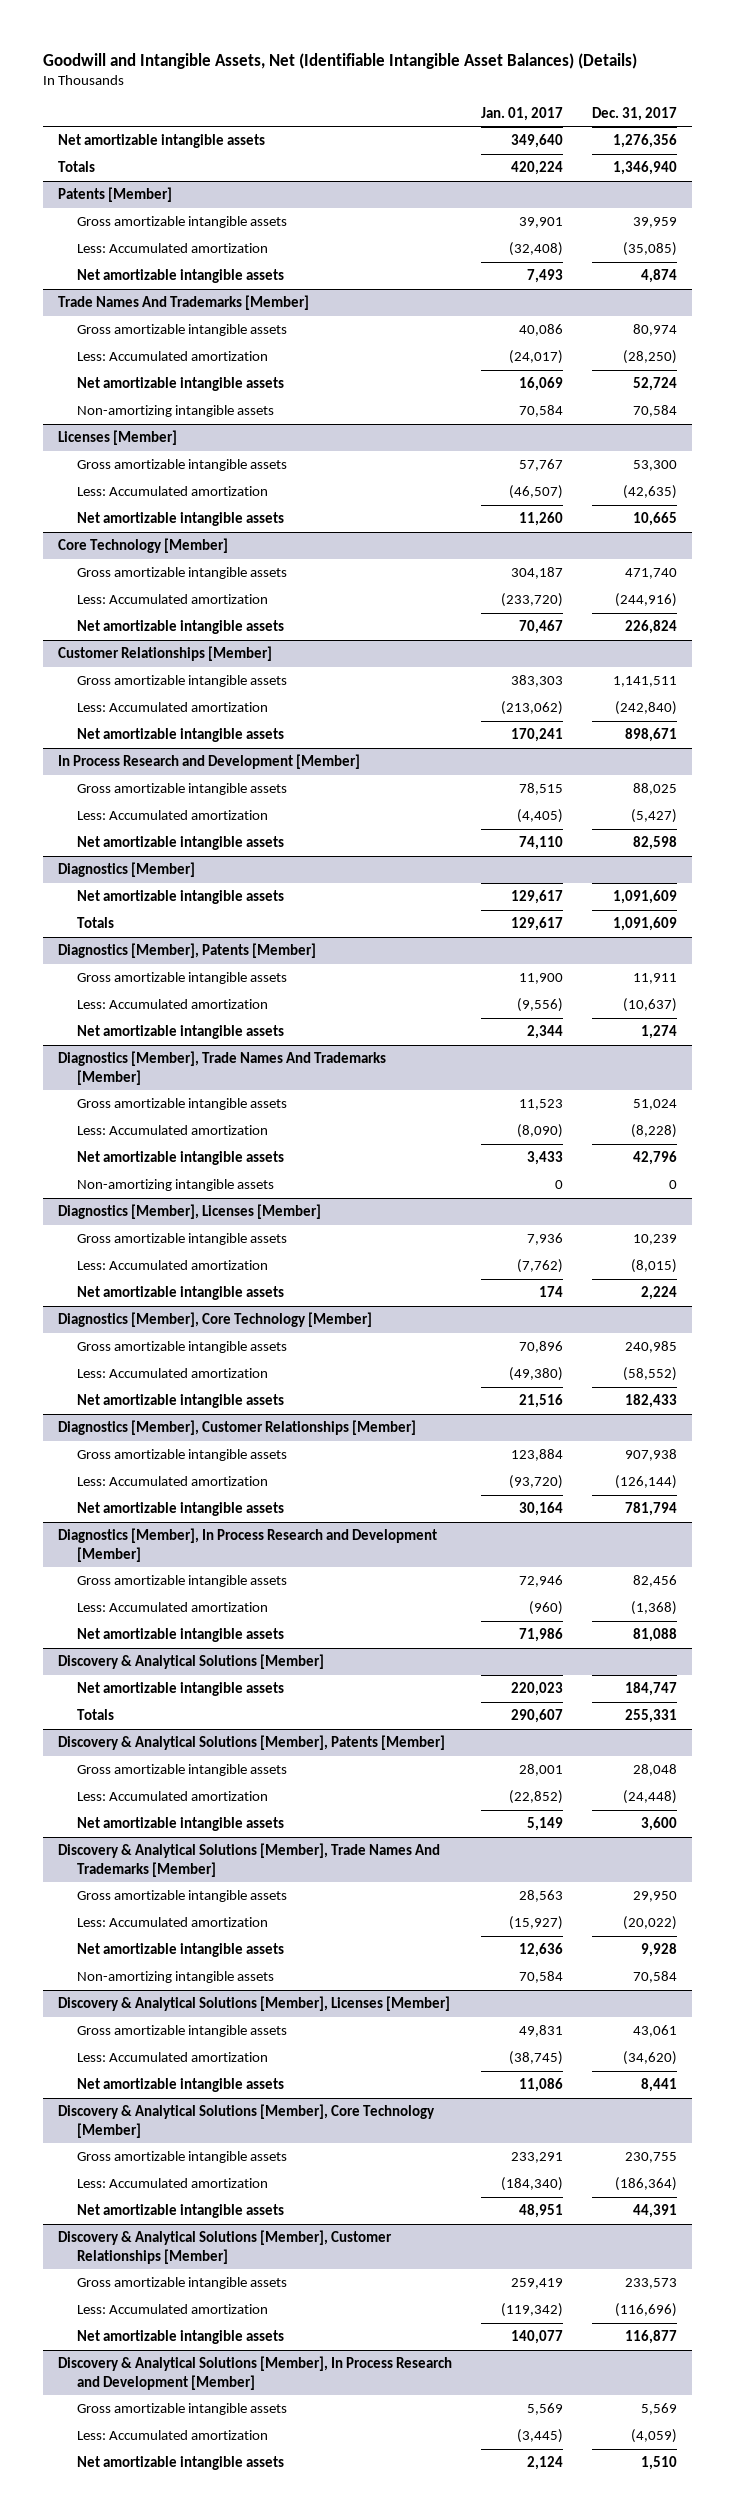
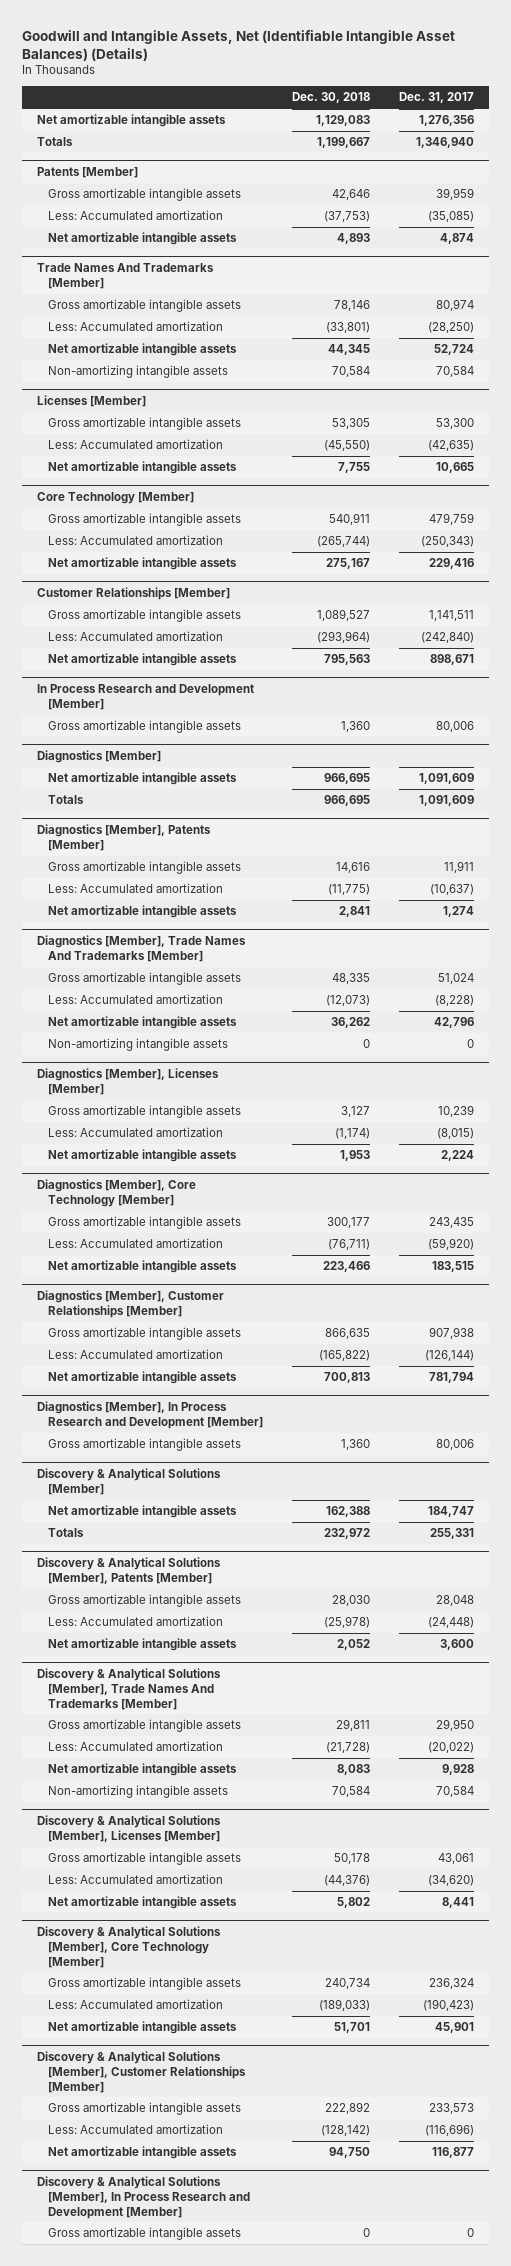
- | Jan. 01, 2017 | Dec. 31, 2017
+ | Dec. 30, 2018 | Dec. 31, 2017
@ Core Technology [Member]
- Gross amortizable intangible assets | 304,187 | 471,740
- Less: Accumulated amortization | (233,720) | (244,916)
- Net amortizable intangible assets | 70,467 | 226,824
+ Gross amortizable intangible assets | 540,911 | 479,759
+ Less: Accumulated amortization | (265,744) | (250,343)
+ Net amortizable intangible assets | 275,167 | 229,416
@ In Process Research and Development [Member]
- Gross amortizable intangible assets | 78,515 | 88,025
- Less: Accumulated amortization | (4,405) | (5,427)
- Net amortizable intangible assets | 74,110 | 82,598
+ Gross amortizable intangible assets | 1,360 | 80,006
@ Diagnostics [Member], Core Technology [Member]
- Gross amortizable intangible assets | 70,896 | 240,985
- Less: Accumulated amortization | (49,380) | (58,552)
- Net amortizable intangible assets | 21,516 | 182,433
+ Gross amortizable intangible assets | 300,177 | 243,435
+ Less: Accumulated amortization | (76,711) | (59,920)
+ Net amortizable intangible assets | 223,466 | 183,515
@ Diagnostics [Member], In Process Research and Development [Member]
- Gross amortizable intangible assets | 72,946 | 82,456
- Less: Accumulated amortization | (960) | (1,368)
- Net amortizable intangible assets | 71,986 | 81,088
+ Gross amortizable intangible assets | 1,360 | 80,006
@ Discovery & Analytical Solutions [Member], Core Technology [Member]
- Gross amortizable intangible assets | 233,291 | 230,755
- Less: Accumulated amortization | (184,340) | (186,364)
- Net amortizable intangible assets | 48,951 | 44,391
+ Gross amortizable intangible assets | 240,734 | 236,324
+ Less: Accumulated amortization | (189,033) | (190,423)
+ Net amortizable intangible assets | 51,701 | 45,901
@ Discovery & Analytical Solutions [Member], In Process Research and Development [Member]
- Gross amortizable intangible assets | 5,569 | 5,569
- Less: Accumulated amortization | (3,445) | (4,059)
- Net amortizable intangible assets | 2,124 | 1,510
+ Gross amortizable intangible assets | 0 | 0

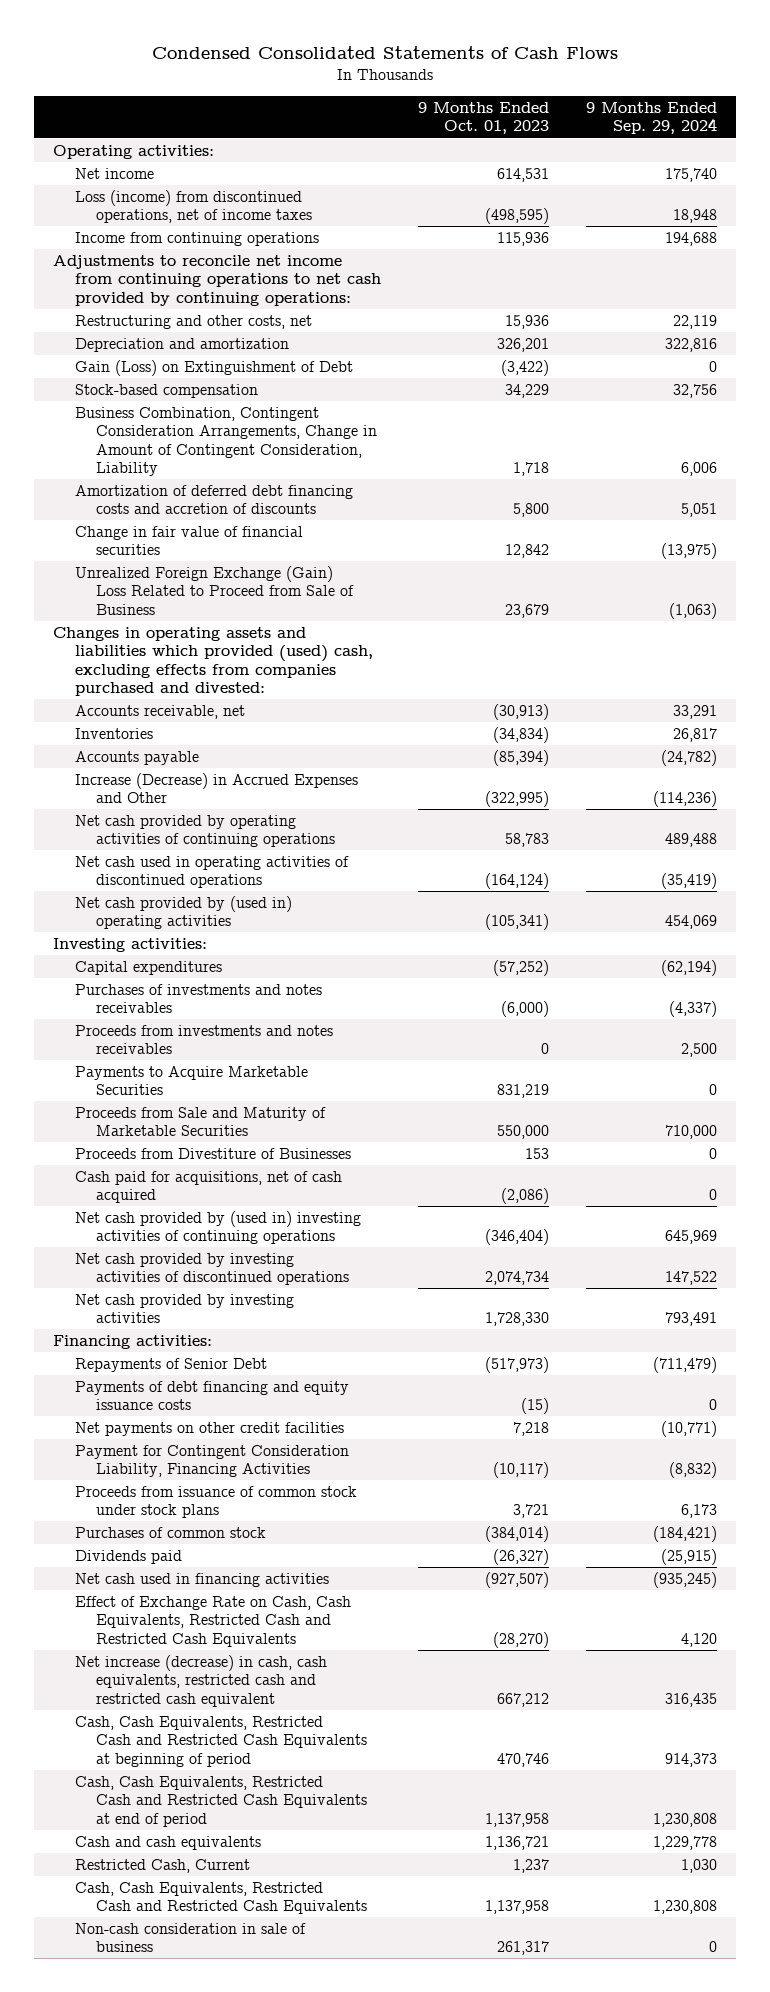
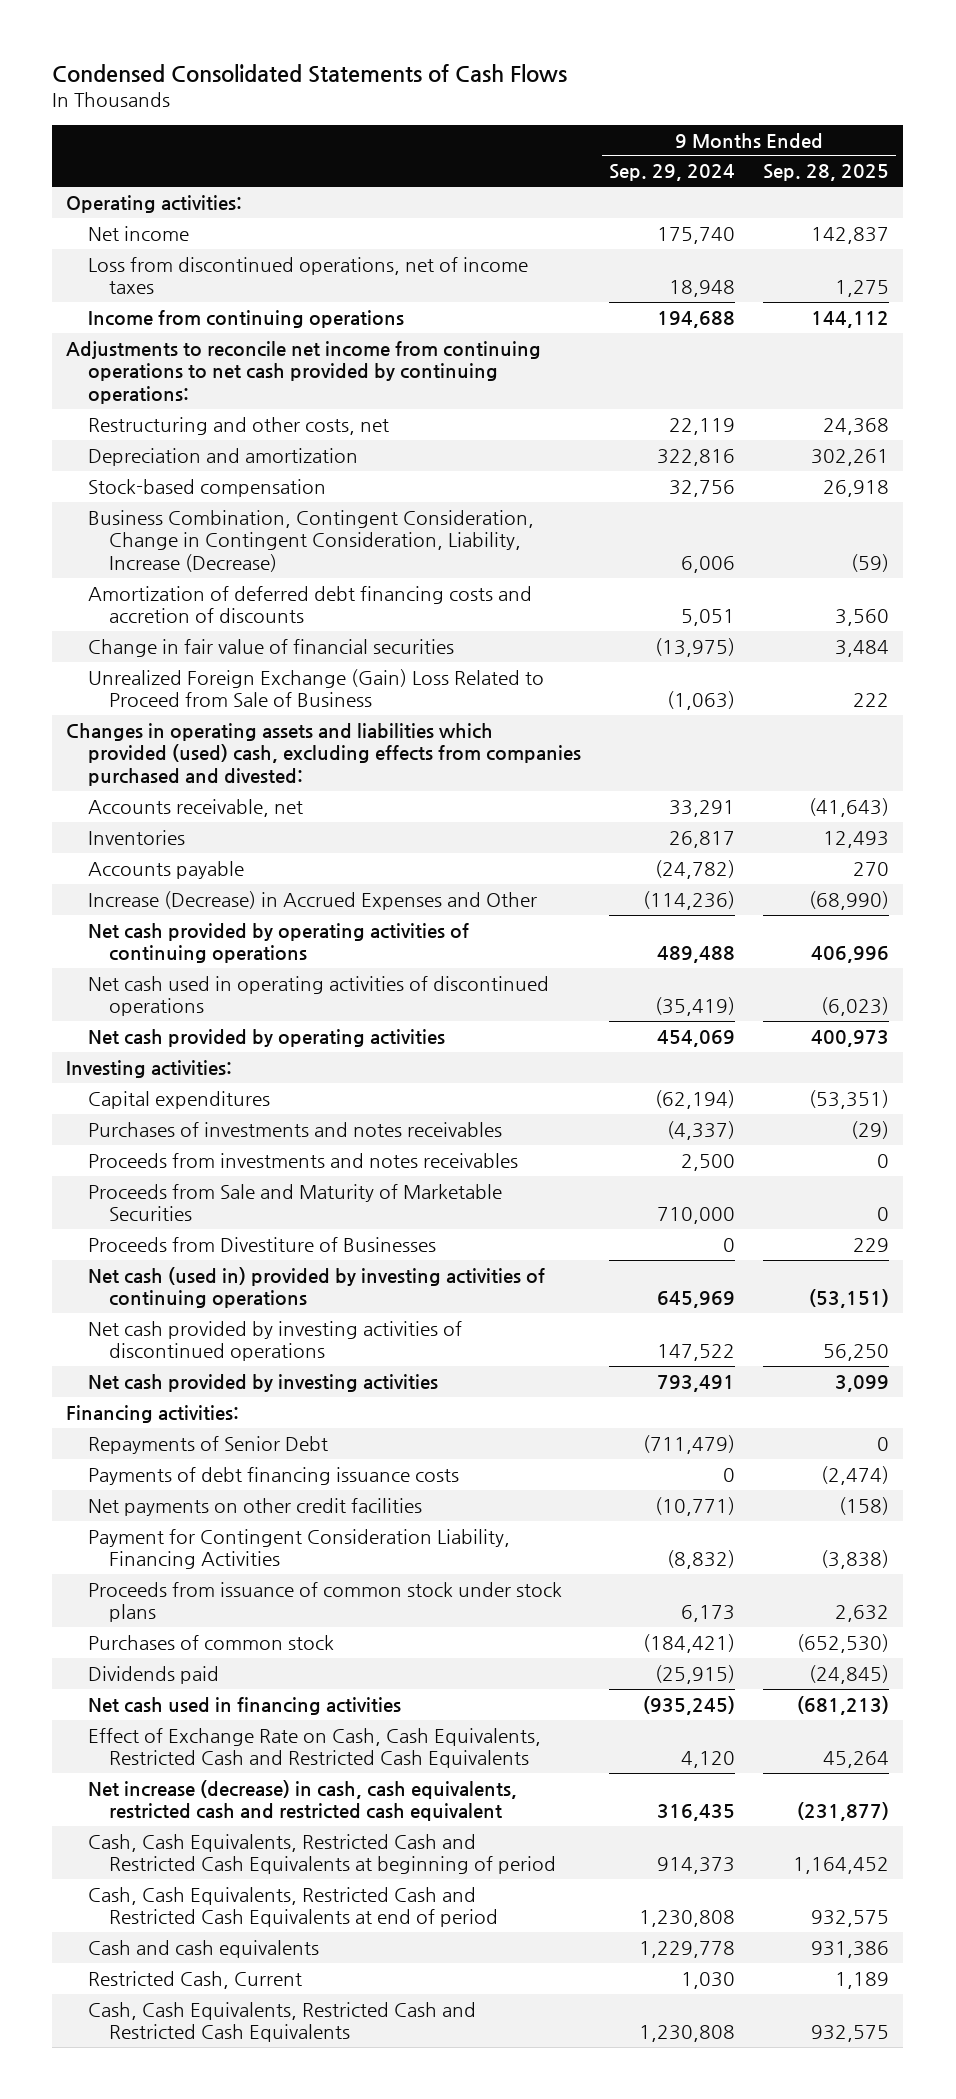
- | 9 Months Ended Oct. 01, 2023 | 9 Months Ended Sep. 29, 2024
+ | 9 Months Ended Sep. 29, 2024 | 9 Months Ended Sep. 28, 2025
- Loss (income) from discontinued operations, net of income taxes | (498,595) | 18,948
+ Loss from discontinued operations, net of income taxes | 18,948 | 1,275
- Gain (Loss) on Extinguishment of Debt | (3,422) | 0
- Business Combination, Contingent Consideration Arrangements, Change in Amount of Contingent Consideration, Liability | 1,718 | 6,006
+ Business Combination, Contingent Consideration, Change in Contingent Consideration, Liability, Increase (Decrease) | 6,006 | (59)
- Net cash provided by (used in) operating activities | (105,341) | 454,069
+ Net cash provided by operating activities | 454,069 | 400,973
- Payments to Acquire Marketable Securities | 831,219 | 0
- Cash paid for acquisitions, net of cash acquired | (2,086) | 0
- Net cash provided by (used in) investing activities of continuing operations | (346,404) | 645,969
+ Net cash (used in) provided by investing activities of continuing operations | 645,969 | (53,151)
- Payments of debt financing and equity issuance costs | (15) | 0
+ Payments of debt financing issuance costs | 0 | (2,474)
- Non-cash consideration in sale of business | 261,317 | 0

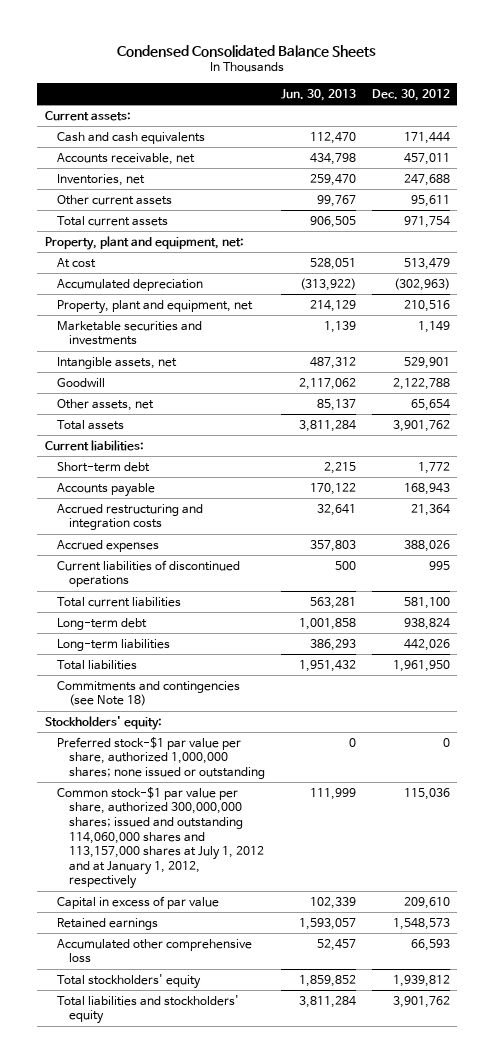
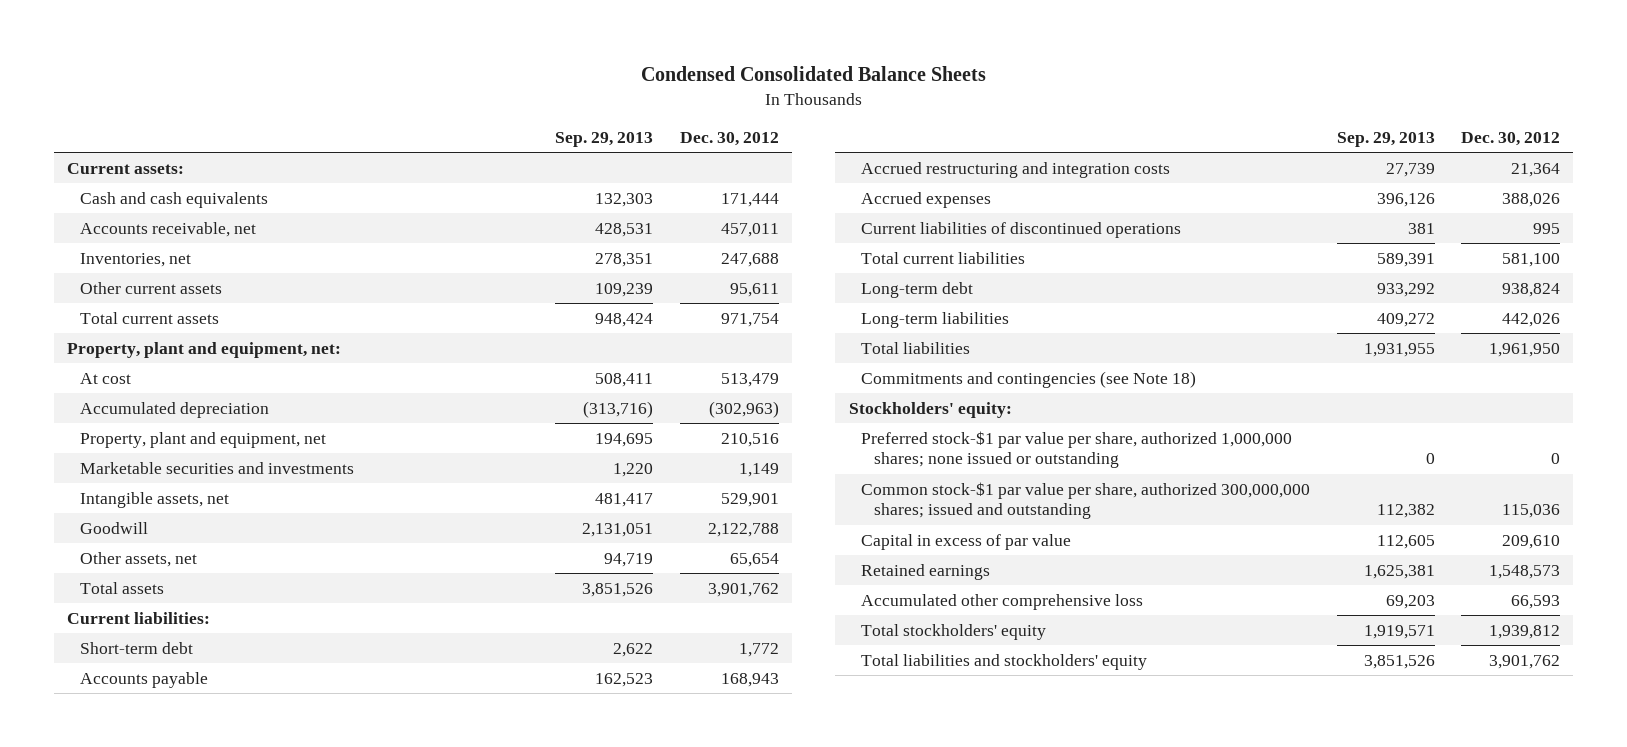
- | Jun. 30, 2013 | Dec. 30, 2012
+ | Sep. 29, 2013 | Dec. 30, 2012
- Common stock-$1 par value per share, authorized 300,000,000 shares; issued and outstanding 114,060,000 shares and 113,157,000 shares at July 1, 2012 and at January 1, 2012, respectively | 111,999 | 115,036
+ Common stock-$1 par value per share, authorized 300,000,000 shares; issued and outstanding | 112,382 | 115,036

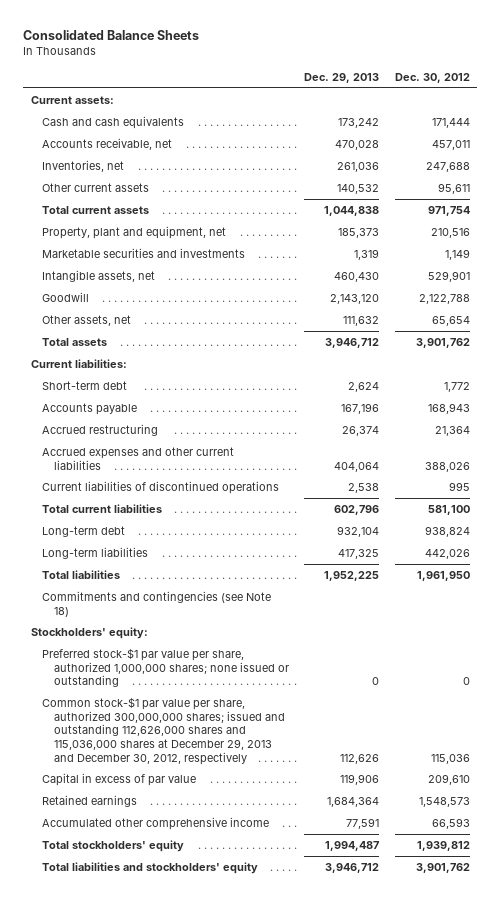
- Condensed Consolidated Balance Sheets
+ Consolidated Balance Sheets
- | Sep. 29, 2013 | Dec. 30, 2012
+ | Dec. 29, 2013 | Dec. 30, 2012
- Property, plant and equipment, net:
- At cost | 508,411 | 513,479
- Accumulated depreciation | (313,716) | (302,963)
- Accrued restructuring and integration costs | 27,739 | 21,364
- Accrued expenses | 396,126 | 388,026
+ Accrued restructuring | 26,374 | 21,364
+ Accrued expenses and other current liabilities | 404,064 | 388,026
- Common stock-$1 par value per share, authorized 300,000,000 shares; issued and outstanding | 112,382 | 115,036
+ Common stock-$1 par value per share, authorized 300,000,000 shares; issued and outstanding 112,626,000 shares and 115,036,000 shares at December 29, 2013 and December 30, 2012, respectively | 112,626 | 115,036
- Accumulated other comprehensive loss | 69,203 | 66,593
+ Accumulated other comprehensive income | 77,591 | 66,593

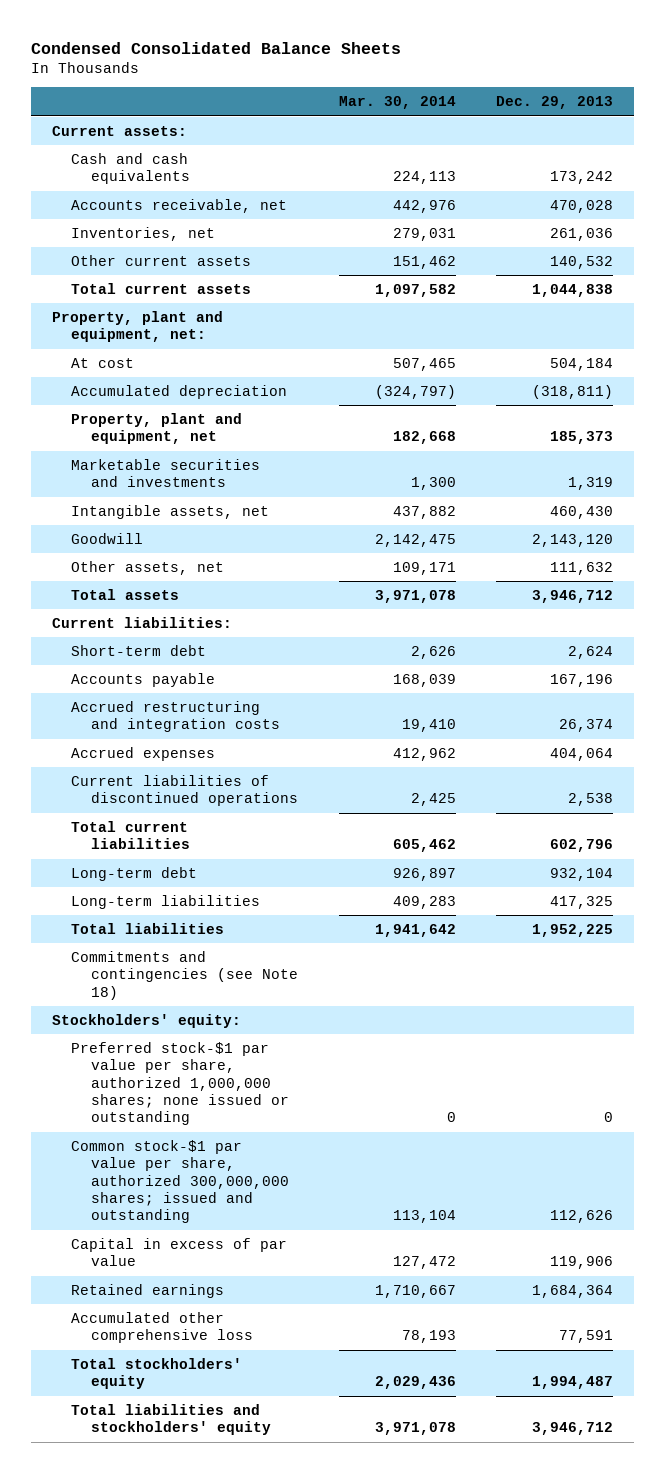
- Consolidated Balance Sheets
+ Condensed Consolidated Balance Sheets
- | Dec. 29, 2013 | Dec. 30, 2012
+ | Mar. 30, 2014 | Dec. 29, 2013
+ Property, plant and equipment, net:
+ At cost | 507,465 | 504,184
+ Accumulated depreciation | (324,797) | (318,811)
- Accrued restructuring | 26,374 | 21,364
- Accrued expenses and other current liabilities | 404,064 | 388,026
+ Accrued restructuring and integration costs | 19,410 | 26,374
+ Accrued expenses | 412,962 | 404,064
- Common stock-$1 par value per share, authorized 300,000,000 shares; issued and outstanding 112,626,000 shares and 115,036,000 shares at December 29, 2013 and December 30, 2012, respectively | 112,626 | 115,036
+ Common stock-$1 par value per share, authorized 300,000,000 shares; issued and outstanding | 113,104 | 112,626
- Accumulated other comprehensive income | 77,591 | 66,593
+ Accumulated other comprehensive loss | 78,193 | 77,591

